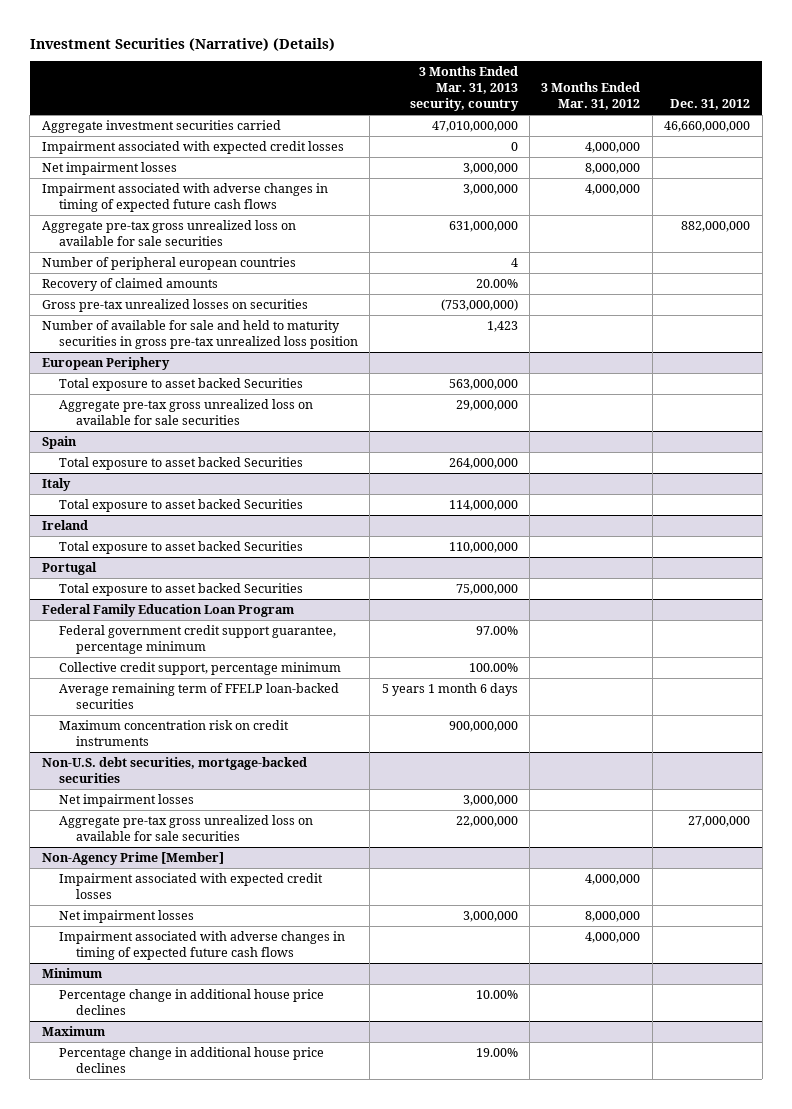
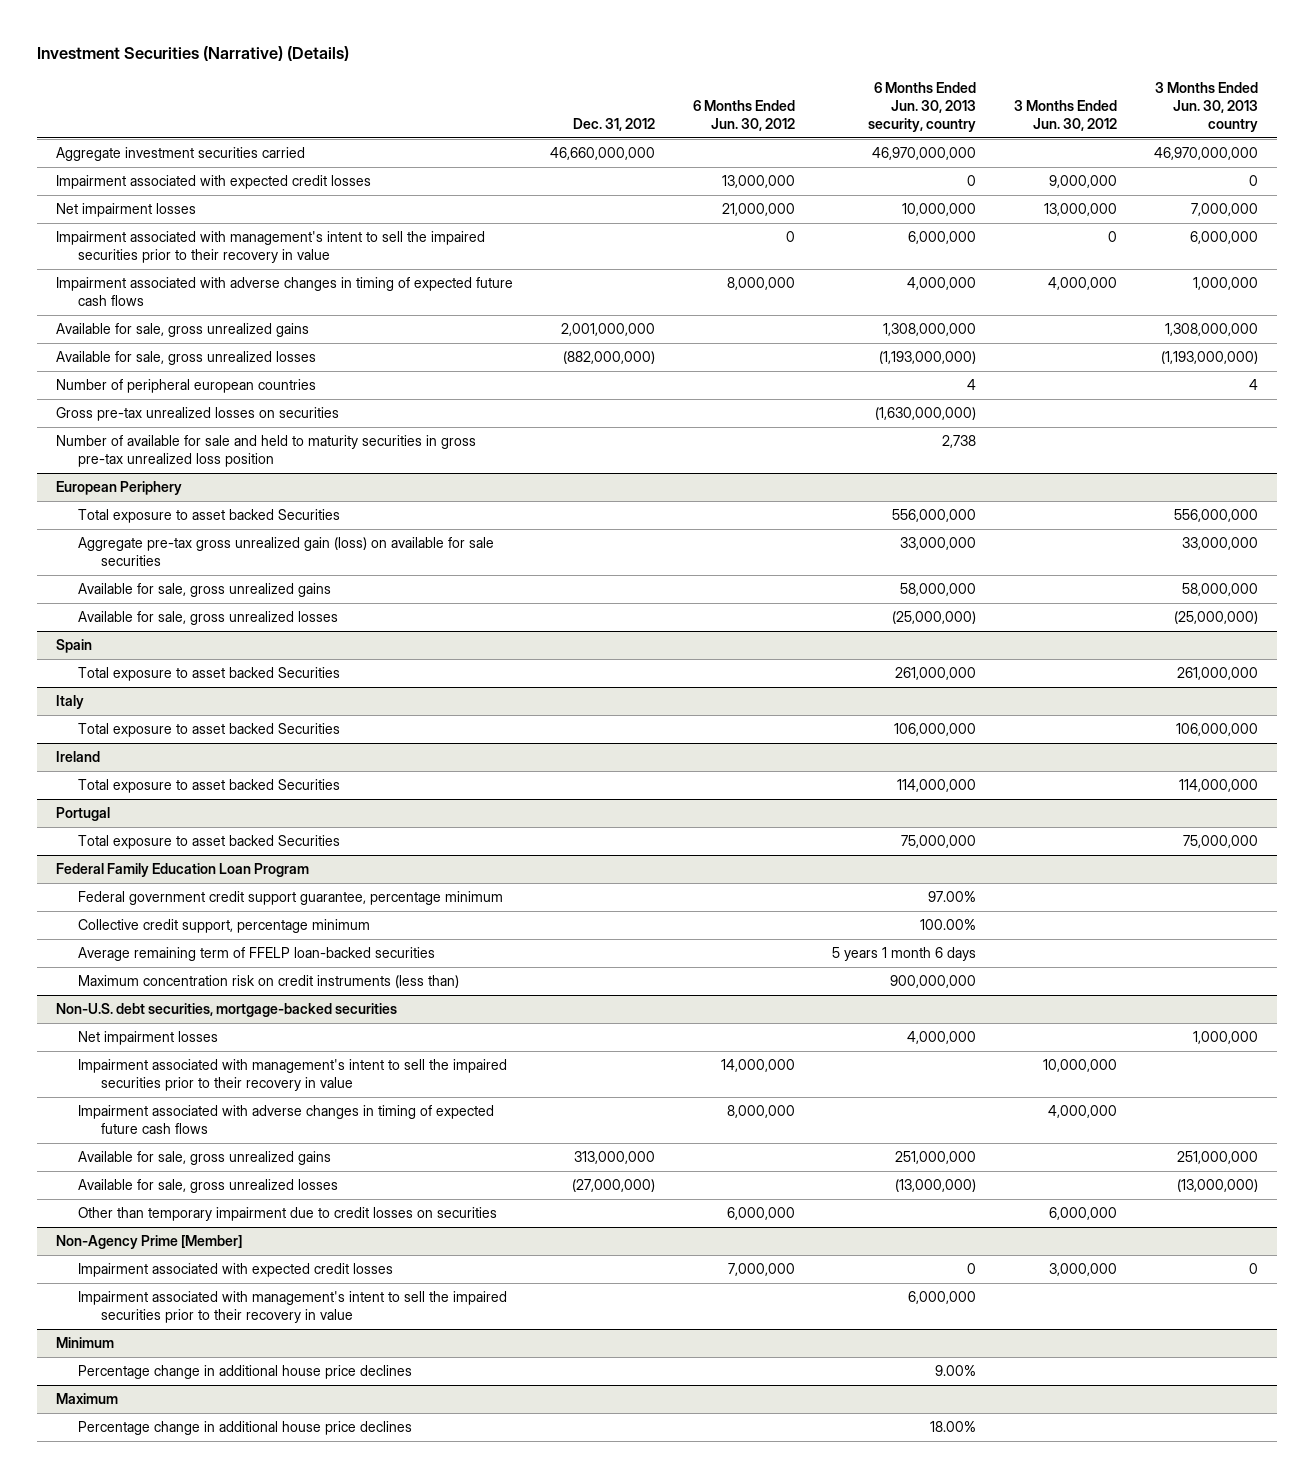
- | 3 Months Ended Mar. 31, 2013 security, country | 3 Months Ended Mar. 31, 2012 | Dec. 31, 2012
+ | Dec. 31, 2012 | 6 Months Ended Jun. 30, 2012 | 6 Months Ended Jun. 30, 2013 security, country | 3 Months Ended Jun. 30, 2012 | 3 Months Ended Jun. 30, 2013 country
+ Impairment associated with management's intent to sell the impaired securities prior to their recovery in value | | 0 | 6,000,000 | 0 | 6,000,000
- Aggregate pre-tax gross unrealized loss on available for sale securities | 631,000,000 | | 882,000,000
+ Available for sale, gross unrealized gains | 2,001,000,000 | | 1,308,000,000 | | 1,308,000,000
+ Available for sale, gross unrealized losses | (882,000,000) | | (1,193,000,000) | | (1,193,000,000)
- Recovery of claimed amounts | 20.00% | |
@ European Periphery
- Aggregate pre-tax gross unrealized loss on available for sale securities | 29,000,000 | |
+ Aggregate pre-tax gross unrealized gain (loss) on available for sale securities | | | 33,000,000 | | 33,000,000
+ Available for sale, gross unrealized gains | | | 58,000,000 | | 58,000,000
+ Available for sale, gross unrealized losses | | | (25,000,000) | | (25,000,000)
@ Federal Family Education Loan Program
- Maximum concentration risk on credit instruments | 900,000,000 | |
+ Maximum concentration risk on credit instruments (less than) | | | 900,000,000 | |
@ Non-U.S. debt securities, mortgage-backed securities
- Aggregate pre-tax gross unrealized loss on available for sale securities | 22,000,000 | | 27,000,000
+ Impairment associated with management's intent to sell the impaired securities prior to their recovery in value | | 14,000,000 | | 10,000,000 |
+ Impairment associated with adverse changes in timing of expected future cash flows | | 8,000,000 | | 4,000,000 |
+ Available for sale, gross unrealized gains | 313,000,000 | | 251,000,000 | | 251,000,000
+ Available for sale, gross unrealized losses | (27,000,000) | | (13,000,000) | | (13,000,000)
+ Other than temporary impairment due to credit losses on securities | | 6,000,000 | | 6,000,000 |
@ Non-Agency Prime [Member]
- Net impairment losses | 3,000,000 | 8,000,000 |
- Impairment associated with adverse changes in timing of expected future cash flows | | 4,000,000 |
+ Impairment associated with management's intent to sell the impaired securities prior to their recovery in value | | | 6,000,000 | |

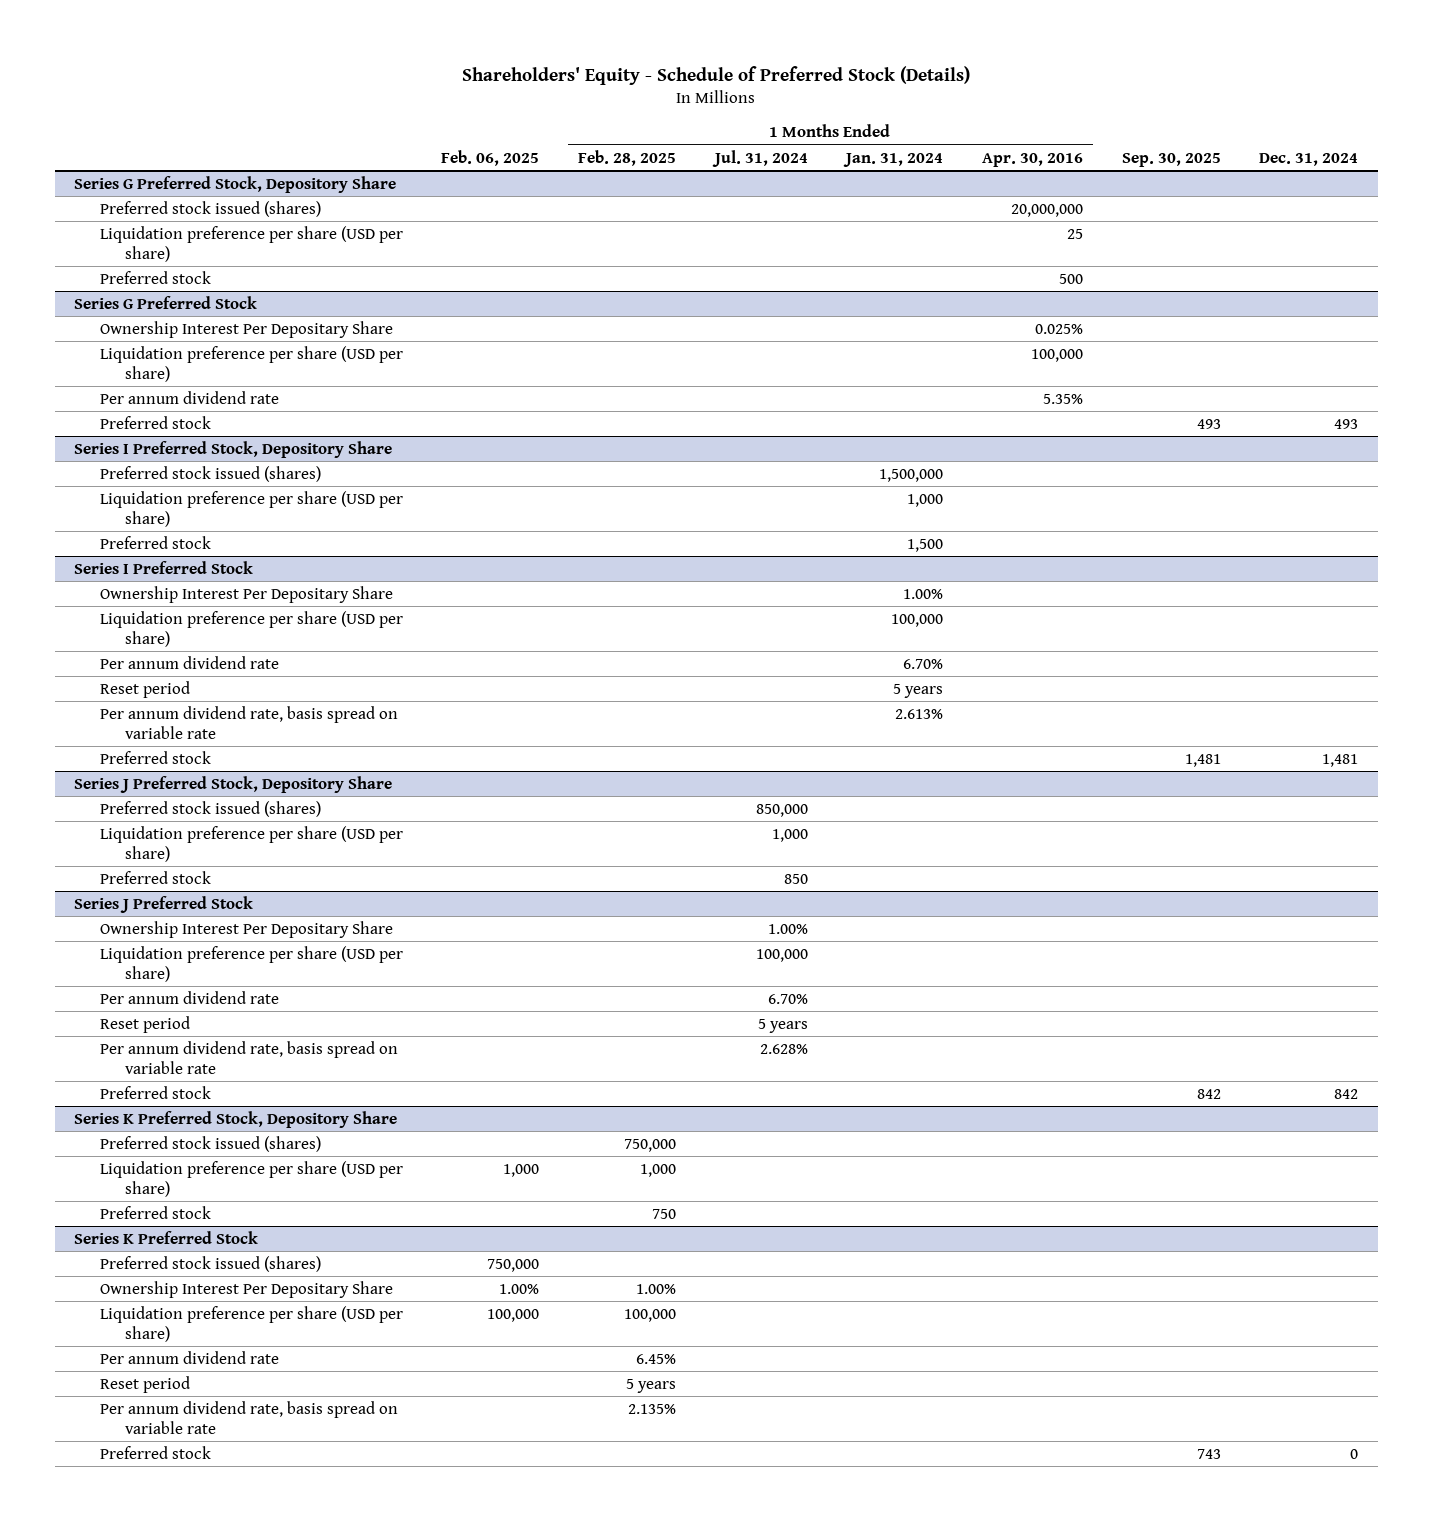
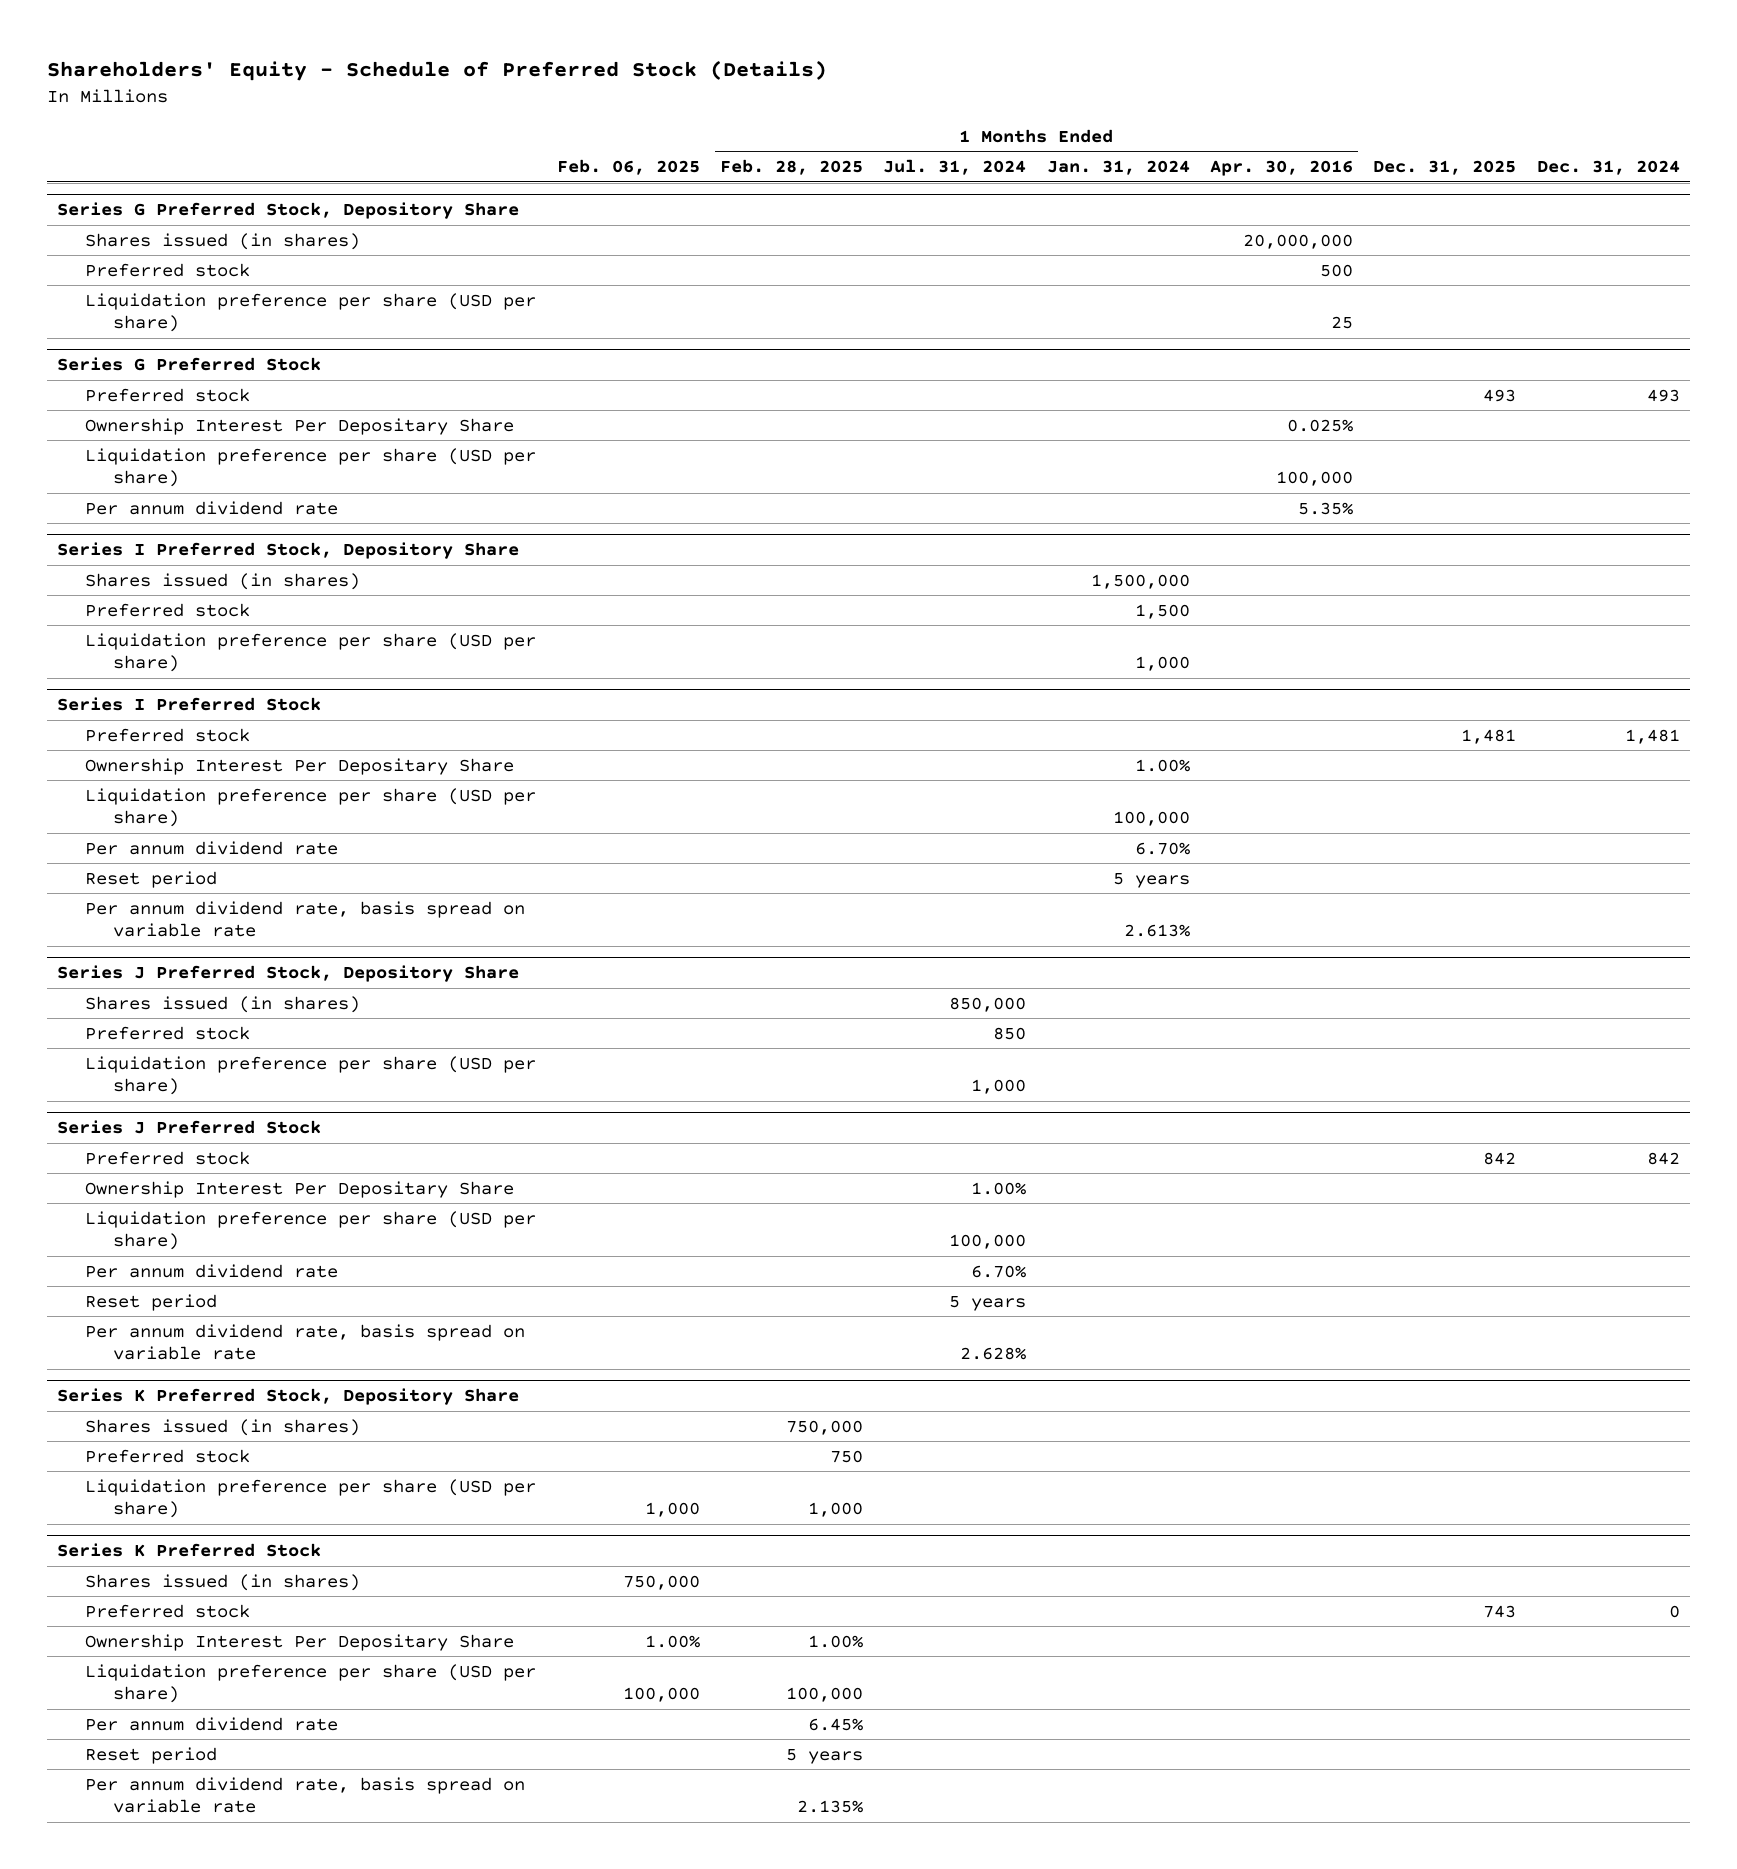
- | Feb. 06, 2025 | 1 Months Ended Feb. 28, 2025 | 1 Months Ended Jul. 31, 2024 | 1 Months Ended Jan. 31, 2024 | 1 Months Ended Apr. 30, 2016 | Sep. 30, 2025 | Dec. 31, 2024
+ | Feb. 06, 2025 | 1 Months Ended Feb. 28, 2025 | 1 Months Ended Jul. 31, 2024 | 1 Months Ended Jan. 31, 2024 | 1 Months Ended Apr. 30, 2016 | Dec. 31, 2025 | Dec. 31, 2024
@ Series G Preferred Stock, Depository Share
- Preferred stock issued (shares) | | | | | 20,000,000 | |
+ Shares issued (in shares) | | | | | 20,000,000 | |
moved down: Liquidation preference per share (USD per share) | | | | | 25 | |
@ Series G Preferred Stock
moved up: Preferred stock | | | | | | 493 | 493
@ Series I Preferred Stock, Depository Share
- Preferred stock issued (shares) | | | | 1,500,000 | | |
+ Shares issued (in shares) | | | | 1,500,000 | | |
moved down: Liquidation preference per share (USD per share) | | | | 1,000 | | |
@ Series I Preferred Stock
moved up: Preferred stock | | | | | | 1,481 | 1,481
@ Series J Preferred Stock, Depository Share
- Preferred stock issued (shares) | | | 850,000 | | | |
+ Shares issued (in shares) | | | 850,000 | | | |
moved down: Liquidation preference per share (USD per share) | | | 1,000 | | | |
@ Series J Preferred Stock
moved up: Preferred stock | | | | | | 842 | 842
@ Series K Preferred Stock, Depository Share
- Preferred stock issued (shares) | | 750,000 | | | | |
+ Shares issued (in shares) | | 750,000 | | | | |
moved down: Liquidation preference per share (USD per share) | 1,000 | 1,000 | | | | |
@ Series K Preferred Stock
- Preferred stock issued (shares) | 750,000 | | | | | |
+ Shares issued (in shares) | 750,000 | | | | | |
moved up: Preferred stock | | | | | | 743 | 0

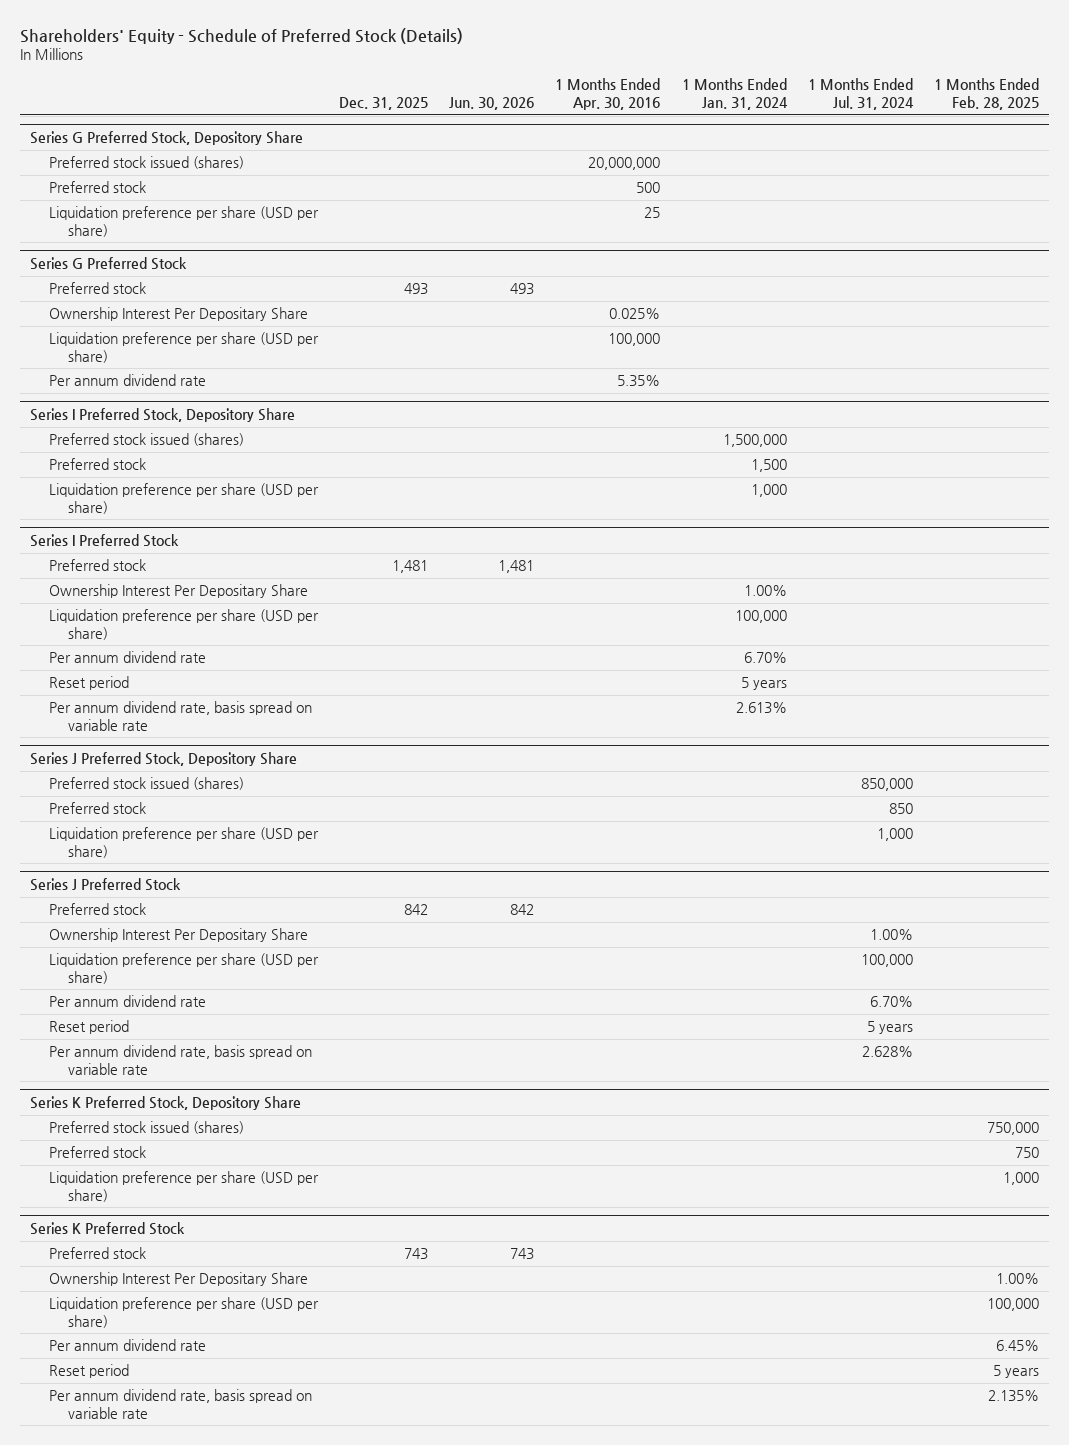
- | Feb. 06, 2025 | 1 Months Ended Feb. 28, 2025 | 1 Months Ended Jul. 31, 2024 | 1 Months Ended Jan. 31, 2024 | 1 Months Ended Apr. 30, 2016 | Dec. 31, 2025 | Dec. 31, 2024
+ | Dec. 31, 2025 | Jun. 30, 2026 | 1 Months Ended Apr. 30, 2016 | 1 Months Ended Jan. 31, 2024 | 1 Months Ended Jul. 31, 2024 | 1 Months Ended Feb. 28, 2025
@ Series G Preferred Stock, Depository Share
- Shares issued (in shares) | | | | | 20,000,000 | |
+ Preferred stock issued (shares) | | | 20,000,000 | | |
@ Series I Preferred Stock, Depository Share
- Shares issued (in shares) | | | | 1,500,000 | | |
+ Preferred stock issued (shares) | | | | 1,500,000 | |
@ Series J Preferred Stock, Depository Share
- Shares issued (in shares) | | | 850,000 | | | |
+ Preferred stock issued (shares) | | | | | 850,000 |
@ Series K Preferred Stock, Depository Share
- Shares issued (in shares) | | 750,000 | | | | |
+ Preferred stock issued (shares) | | | | | | 750,000
@ Series K Preferred Stock
- Shares issued (in shares) | 750,000 | | | | | |

